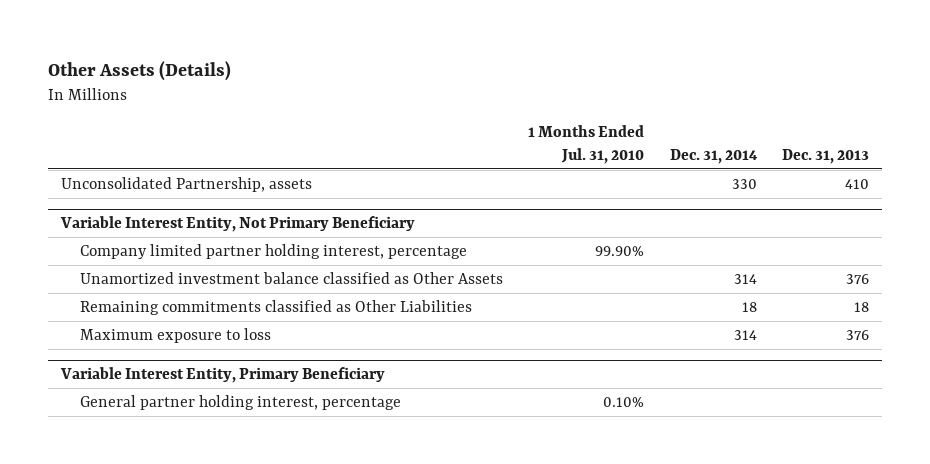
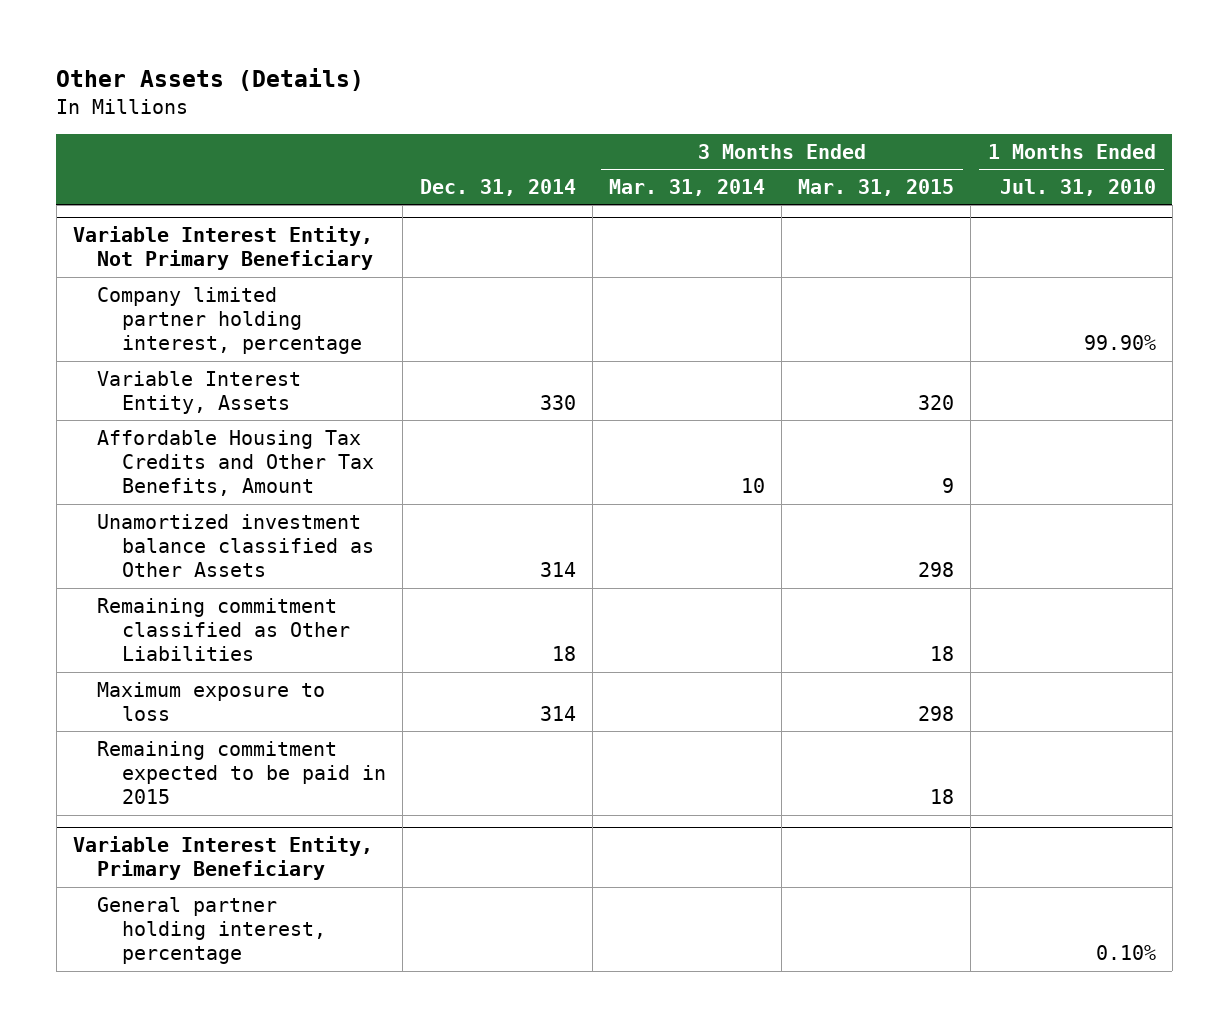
- | 1 Months Ended Jul. 31, 2010 | Dec. 31, 2014 | Dec. 31, 2013
+ | Dec. 31, 2014 | 3 Months Ended Mar. 31, 2014 | 3 Months Ended Mar. 31, 2015 | 1 Months Ended Jul. 31, 2010
- Unconsolidated Partnership, assets | | 330 | 410
@ Variable Interest Entity, Not Primary Beneficiary
+ Variable Interest Entity, Assets | 330 | | 320 |
+ Affordable Housing Tax Credits and Other Tax Benefits, Amount | | 10 | 9 |
- Remaining commitments classified as Other Liabilities | | 18 | 18
+ Remaining commitment classified as Other Liabilities | 18 | | 18 |
+ Remaining commitment expected to be paid in 2015 | | | 18 |

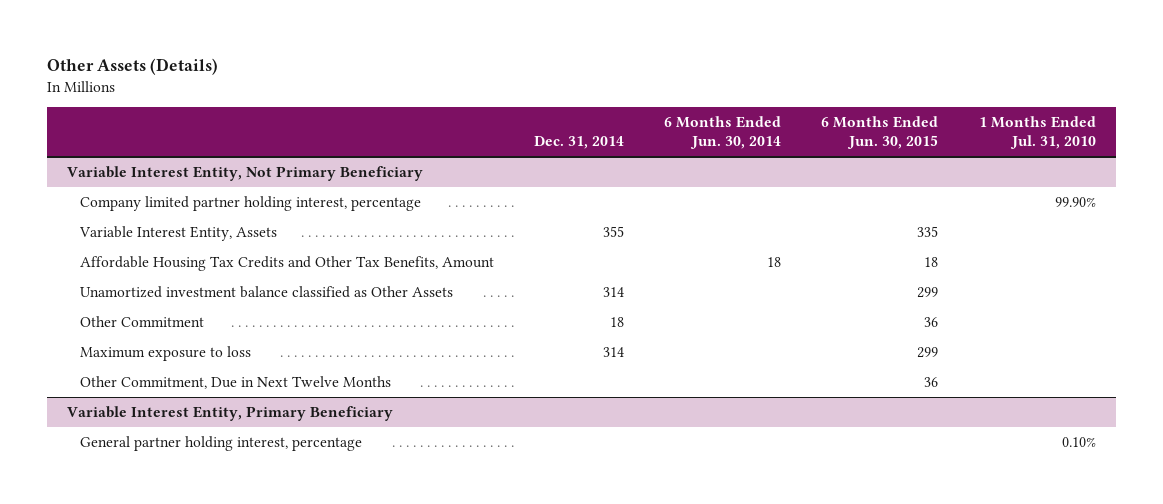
- | Dec. 31, 2014 | 3 Months Ended Mar. 31, 2014 | 3 Months Ended Mar. 31, 2015 | 1 Months Ended Jul. 31, 2010
+ | Dec. 31, 2014 | 6 Months Ended Jun. 30, 2014 | 6 Months Ended Jun. 30, 2015 | 1 Months Ended Jul. 31, 2010
@ Variable Interest Entity, Not Primary Beneficiary
- Variable Interest Entity, Assets | 330 | | 320 |
+ Variable Interest Entity, Assets | 355 | | 335 |
- Remaining commitment classified as Other Liabilities | 18 | | 18 |
+ Other Commitment | 18 | | 36 |
- Remaining commitment expected to be paid in 2015 | | | 18 |
+ Other Commitment, Due in Next Twelve Months | | | 36 |

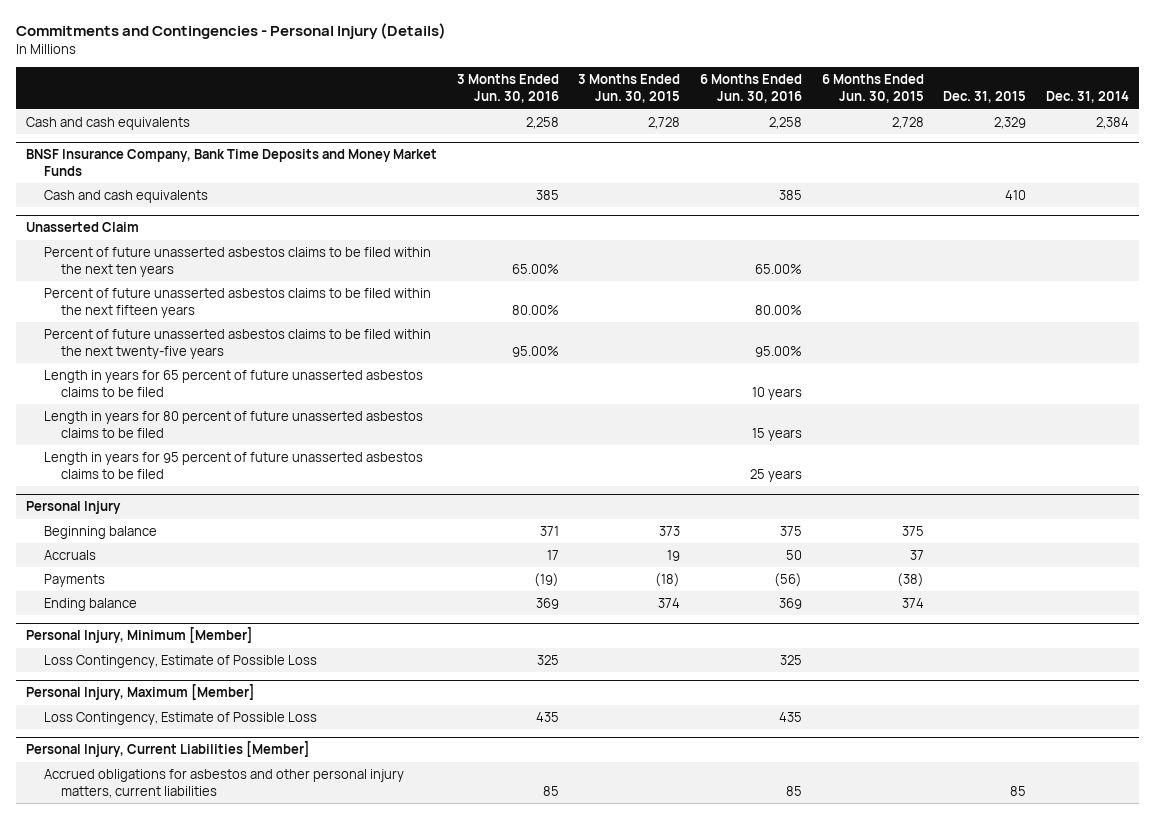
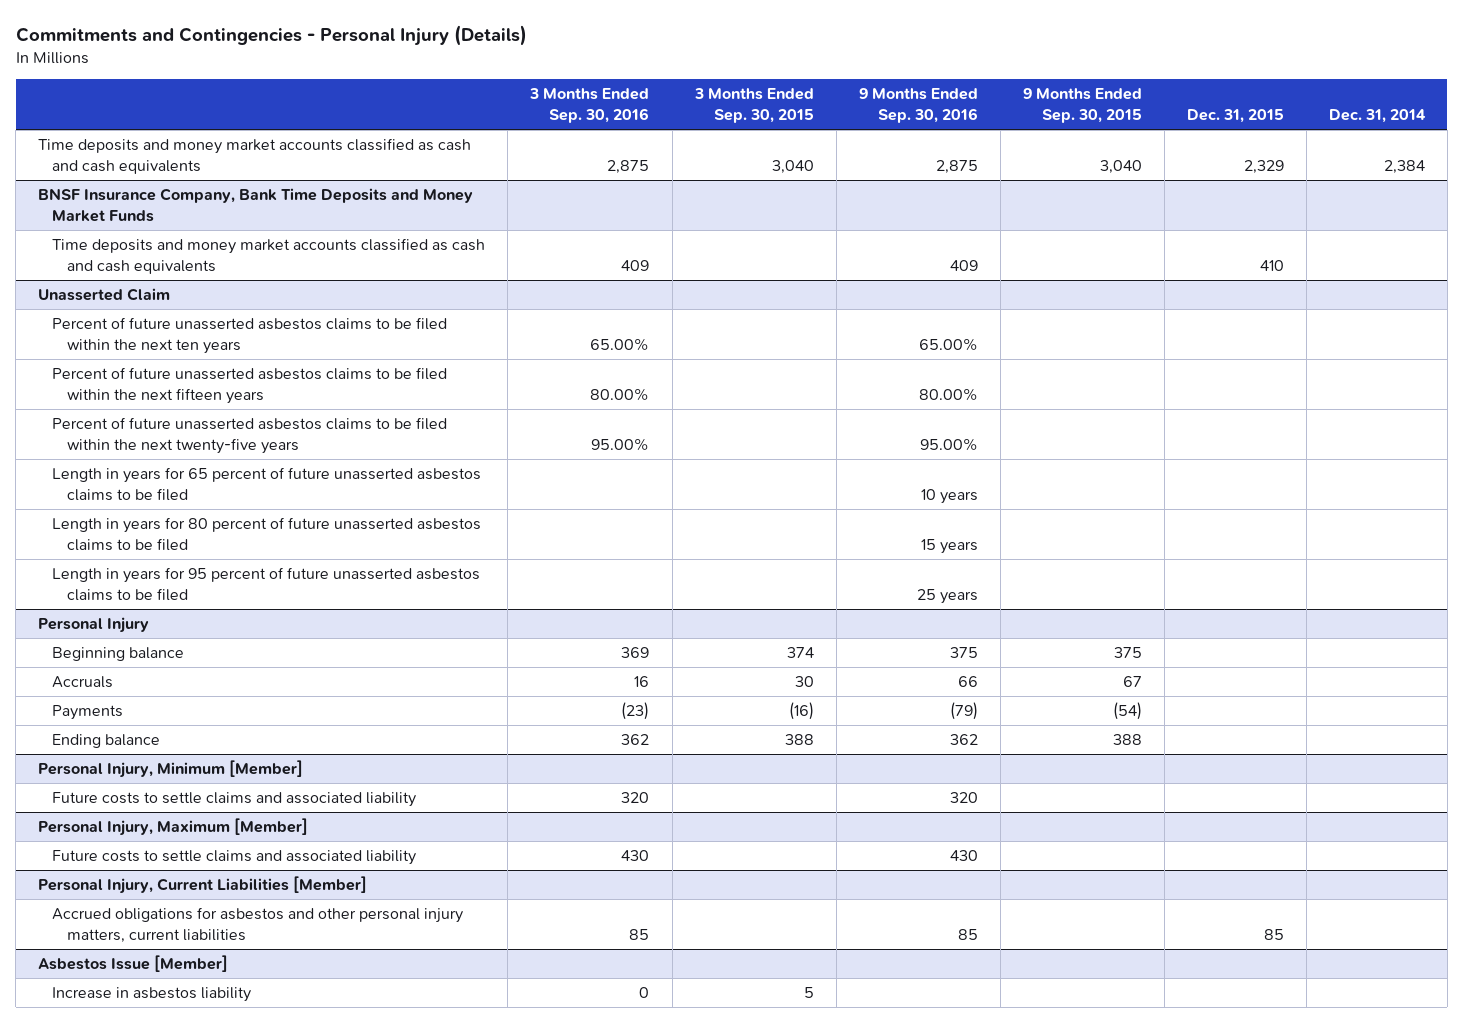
- | 3 Months Ended Jun. 30, 2016 | 3 Months Ended Jun. 30, 2015 | 6 Months Ended Jun. 30, 2016 | 6 Months Ended Jun. 30, 2015 | Dec. 31, 2015 | Dec. 31, 2014
+ | 3 Months Ended Sep. 30, 2016 | 3 Months Ended Sep. 30, 2015 | 9 Months Ended Sep. 30, 2016 | 9 Months Ended Sep. 30, 2015 | Dec. 31, 2015 | Dec. 31, 2014
- Cash and cash equivalents | 2,258 | 2,728 | 2,258 | 2,728 | 2,329 | 2,384
+ Time deposits and money market accounts classified as cash and cash equivalents | 2,875 | 3,040 | 2,875 | 3,040 | 2,329 | 2,384
@ BNSF Insurance Company, Bank Time Deposits and Money Market Funds
- Cash and cash equivalents | 385 | | 385 | | 410 |
+ Time deposits and money market accounts classified as cash and cash equivalents | 409 | | 409 | | 410 |
@ Personal Injury, Minimum [Member]
- Loss Contingency, Estimate of Possible Loss | 325 | | 325 | | |
+ Future costs to settle claims and associated liability | 320 | | 320 | | |
@ Personal Injury, Maximum [Member]
- Loss Contingency, Estimate of Possible Loss | 435 | | 435 | | |
+ Future costs to settle claims and associated liability | 430 | | 430 | | |
+ Asbestos Issue [Member]
+ Increase in asbestos liability | 0 | 5 | | | |

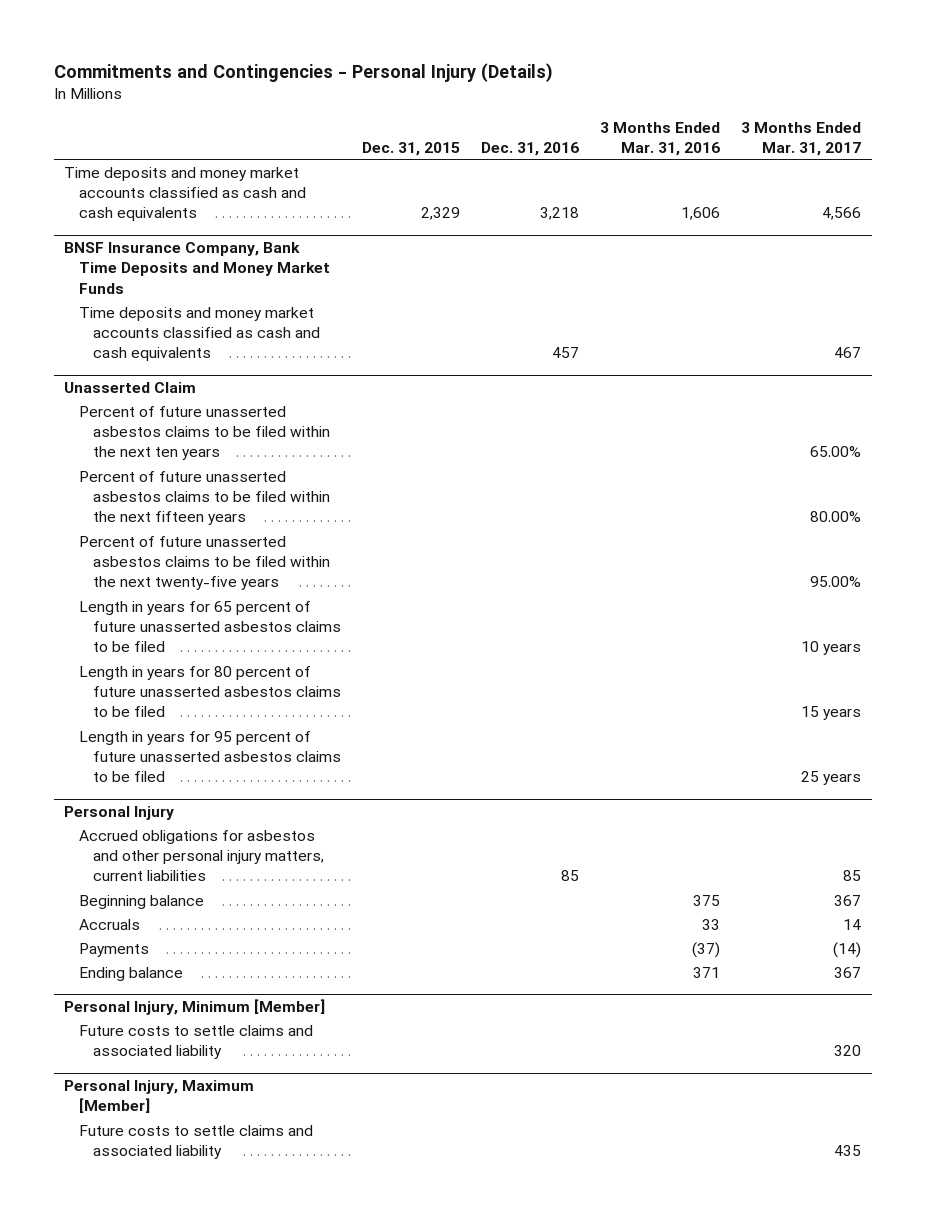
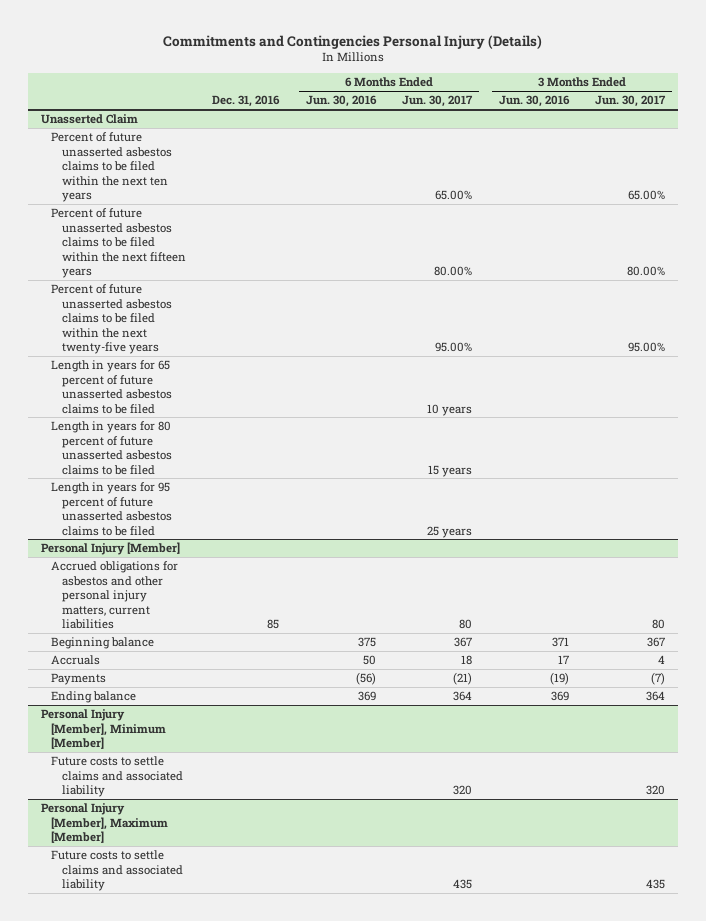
- Commitments and Contingencies - Personal Injury (Details)
+ Commitments and Contingencies Personal Injury (Details)
- | Dec. 31, 2015 | Dec. 31, 2016 | 3 Months Ended Mar. 31, 2016 | 3 Months Ended Mar. 31, 2017
+ | Dec. 31, 2016 | 6 Months Ended Jun. 30, 2016 | 6 Months Ended Jun. 30, 2017 | 3 Months Ended Jun. 30, 2016 | 3 Months Ended Jun. 30, 2017
- Time deposits and money market accounts classified as cash and cash equivalents | 2,329 | 3,218 | 1,606 | 4,566
- BNSF Insurance Company, Bank Time Deposits and Money Market Funds
- Time deposits and money market accounts classified as cash and cash equivalents | | 457 | | 467
- Personal Injury
+ Personal Injury [Member]
- Personal Injury, Minimum [Member]
+ Personal Injury [Member], Minimum [Member]
- Personal Injury, Maximum [Member]
+ Personal Injury [Member], Maximum [Member]

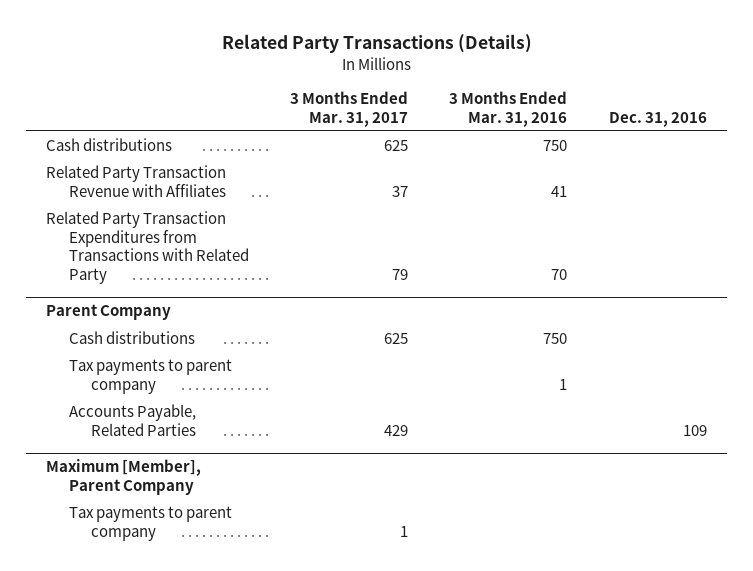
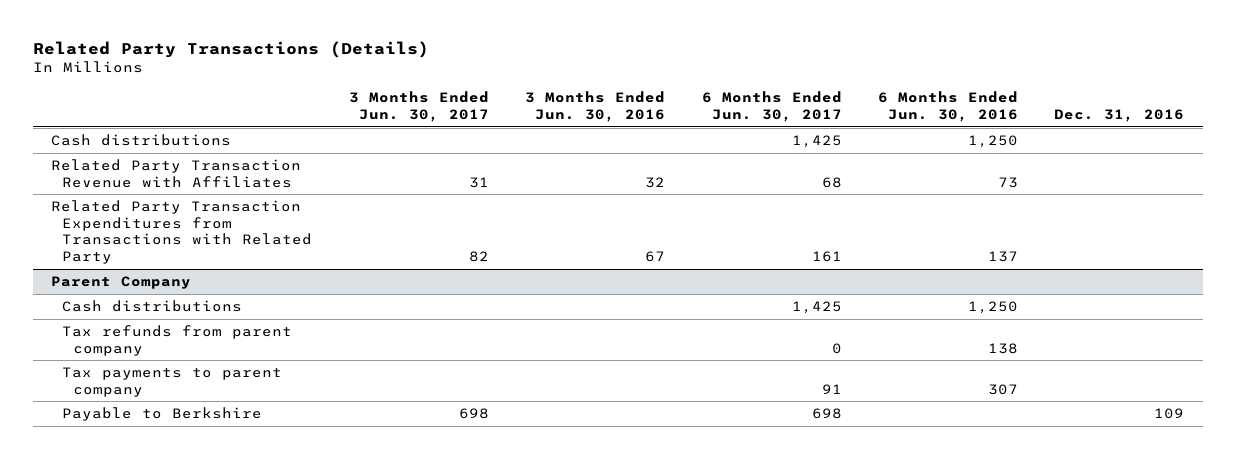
- | 3 Months Ended Mar. 31, 2017 | 3 Months Ended Mar. 31, 2016 | Dec. 31, 2016
+ | 3 Months Ended Jun. 30, 2017 | 3 Months Ended Jun. 30, 2016 | 6 Months Ended Jun. 30, 2017 | 6 Months Ended Jun. 30, 2016 | Dec. 31, 2016
@ Parent Company
+ Tax refunds from parent company | | | 0 | 138 |
- Accounts Payable, Related Parties | 429 | | 109
- Maximum [Member], Parent Company
- Tax payments to parent company | 1 | |
@ Parent Company
+ Payable to Berkshire | 698 | | 698 | | 109

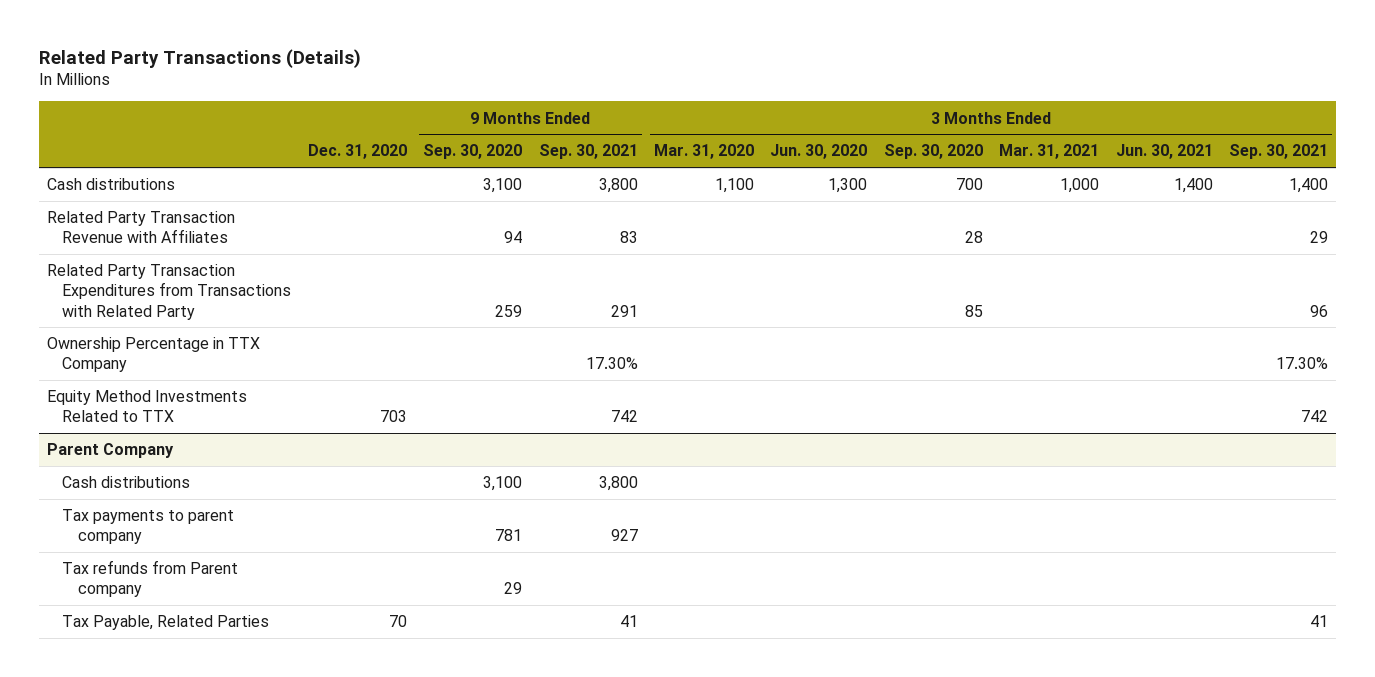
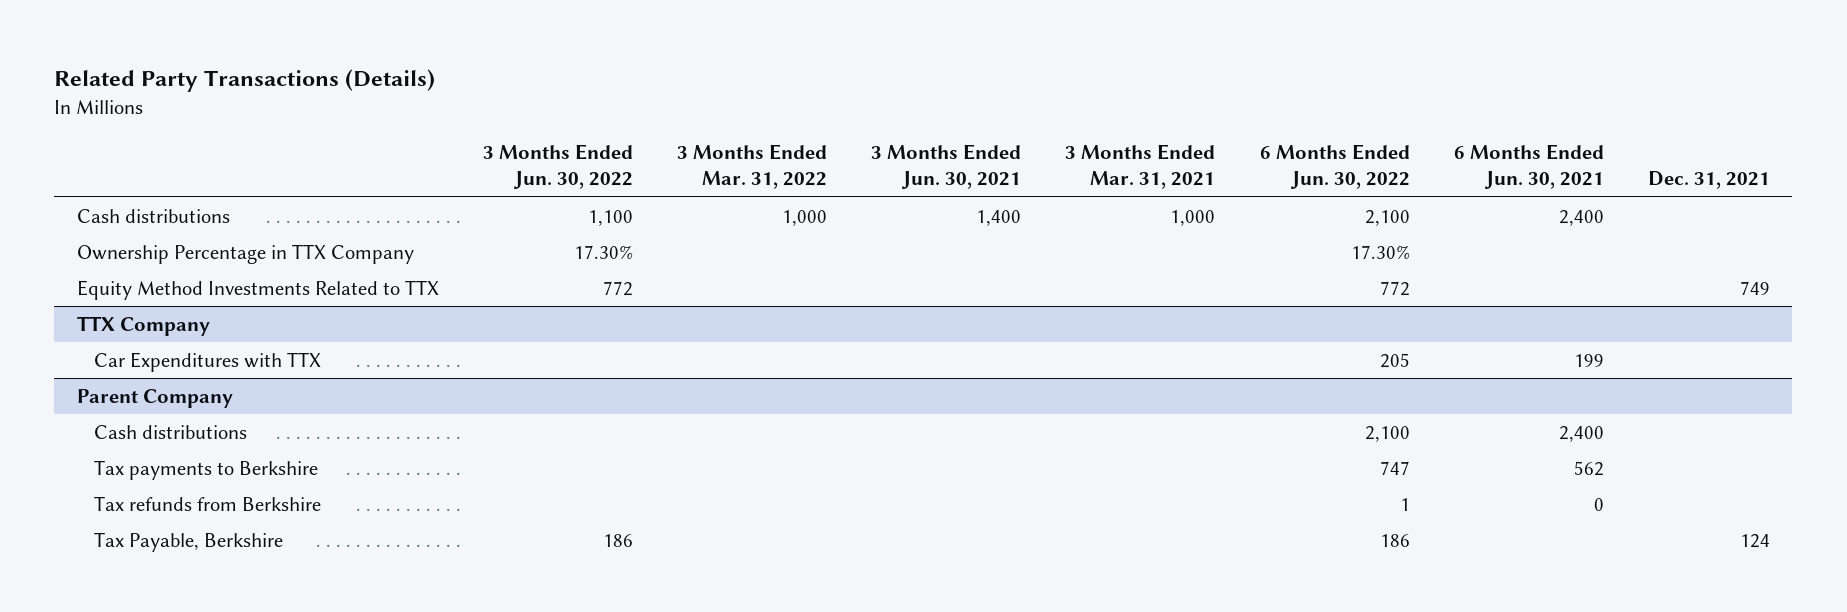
- | Dec. 31, 2020 | 9 Months Ended Sep. 30, 2020 | 9 Months Ended Sep. 30, 2021 | 3 Months Ended Mar. 31, 2020 | 3 Months Ended Jun. 30, 2020 | 3 Months Ended Sep. 30, 2020 | 3 Months Ended Mar. 31, 2021 | 3 Months Ended Jun. 30, 2021 | 3 Months Ended Sep. 30, 2021
+ | 3 Months Ended Jun. 30, 2022 | 3 Months Ended Mar. 31, 2022 | 3 Months Ended Jun. 30, 2021 | 3 Months Ended Mar. 31, 2021 | 6 Months Ended Jun. 30, 2022 | 6 Months Ended Jun. 30, 2021 | Dec. 31, 2021
- Related Party Transaction Revenue with Affiliates | | 94 | 83 | | | 28 | | | 29
- Related Party Transaction Expenditures from Transactions with Related Party | | 259 | 291 | | | 85 | | | 96
+ TTX Company
+ Car Expenditures with TTX | | | | | 205 | 199 |
@ Parent Company
- Tax payments to parent company | | 781 | 927 | | | | | |
- Tax refunds from Parent company | | 29 | | | | | | |
- Tax Payable, Related Parties | 70 | | 41 | | | | | | 41
+ Tax payments to Berkshire | | | | | 747 | 562 |
+ Tax refunds from Berkshire | | | | | 1 | 0 |
+ Tax Payable, Berkshire | 186 | | | | 186 | | 124

